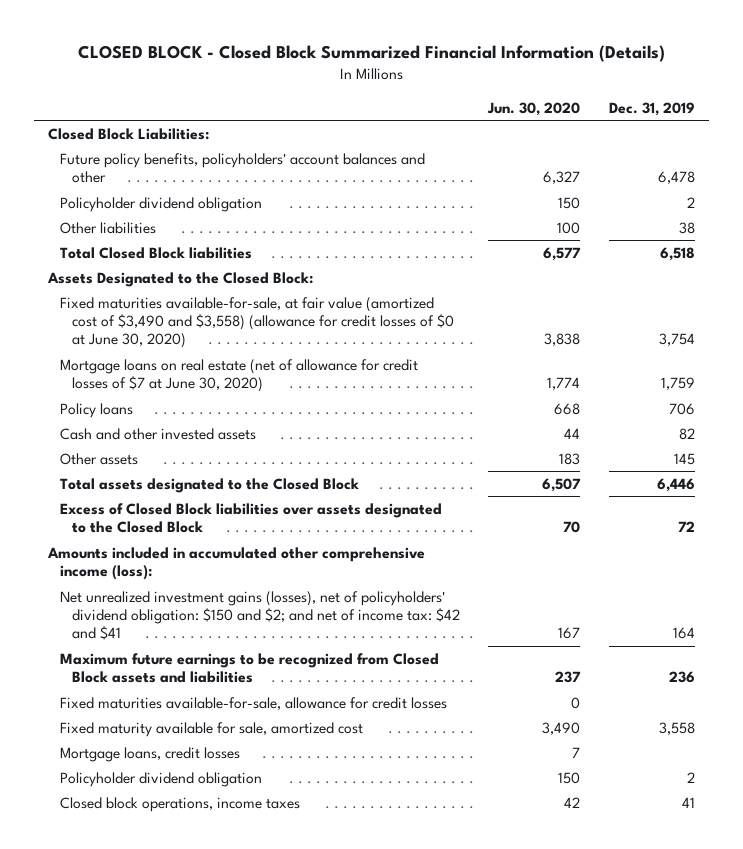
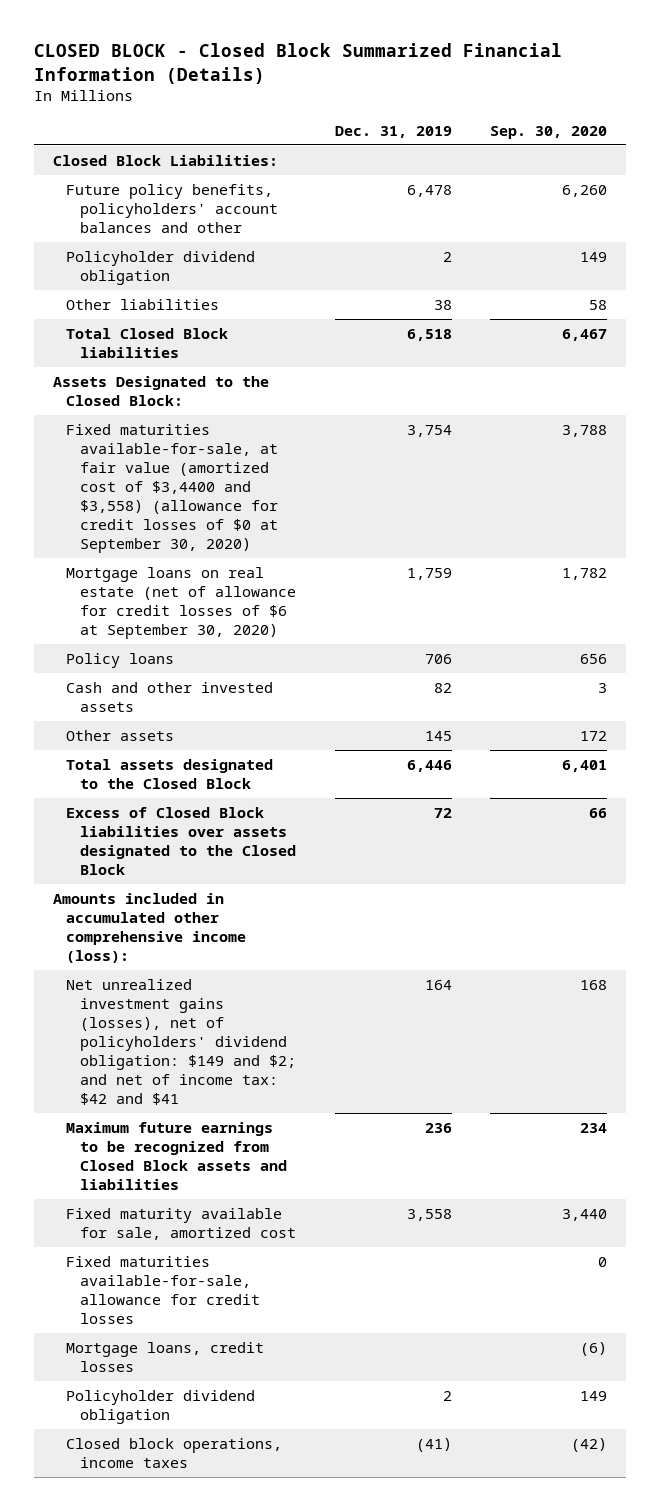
- | Jun. 30, 2020 | Dec. 31, 2019
+ | Dec. 31, 2019 | Sep. 30, 2020
- Fixed maturities available-for-sale, at fair value (amortized cost of $3,490 and $3,558) (allowance for credit losses of $0 at June 30, 2020) | 3,838 | 3,754
- Mortgage loans on real estate (net of allowance for credit losses of $7 at June 30, 2020) | 1,774 | 1,759
+ Fixed maturities available-for-sale, at fair value (amortized cost of $3,4400 and $3,558) (allowance for credit losses of $0 at September 30, 2020) | 3,754 | 3,788
+ Mortgage loans on real estate (net of allowance for credit losses of $6 at September 30, 2020) | 1,759 | 1,782
- Net unrealized investment gains (losses), net of policyholders' dividend obligation: $150 and $2; and net of income tax: $42 and $41 | 167 | 164
+ Net unrealized investment gains (losses), net of policyholders' dividend obligation: $149 and $2; and net of income tax: $42 and $41 | 164 | 168
moved down: Fixed maturities available-for-sale, allowance for credit losses | | 0
- Closed block operations, income taxes | 42 | 41
+ Closed block operations, income taxes | (41) | (42)

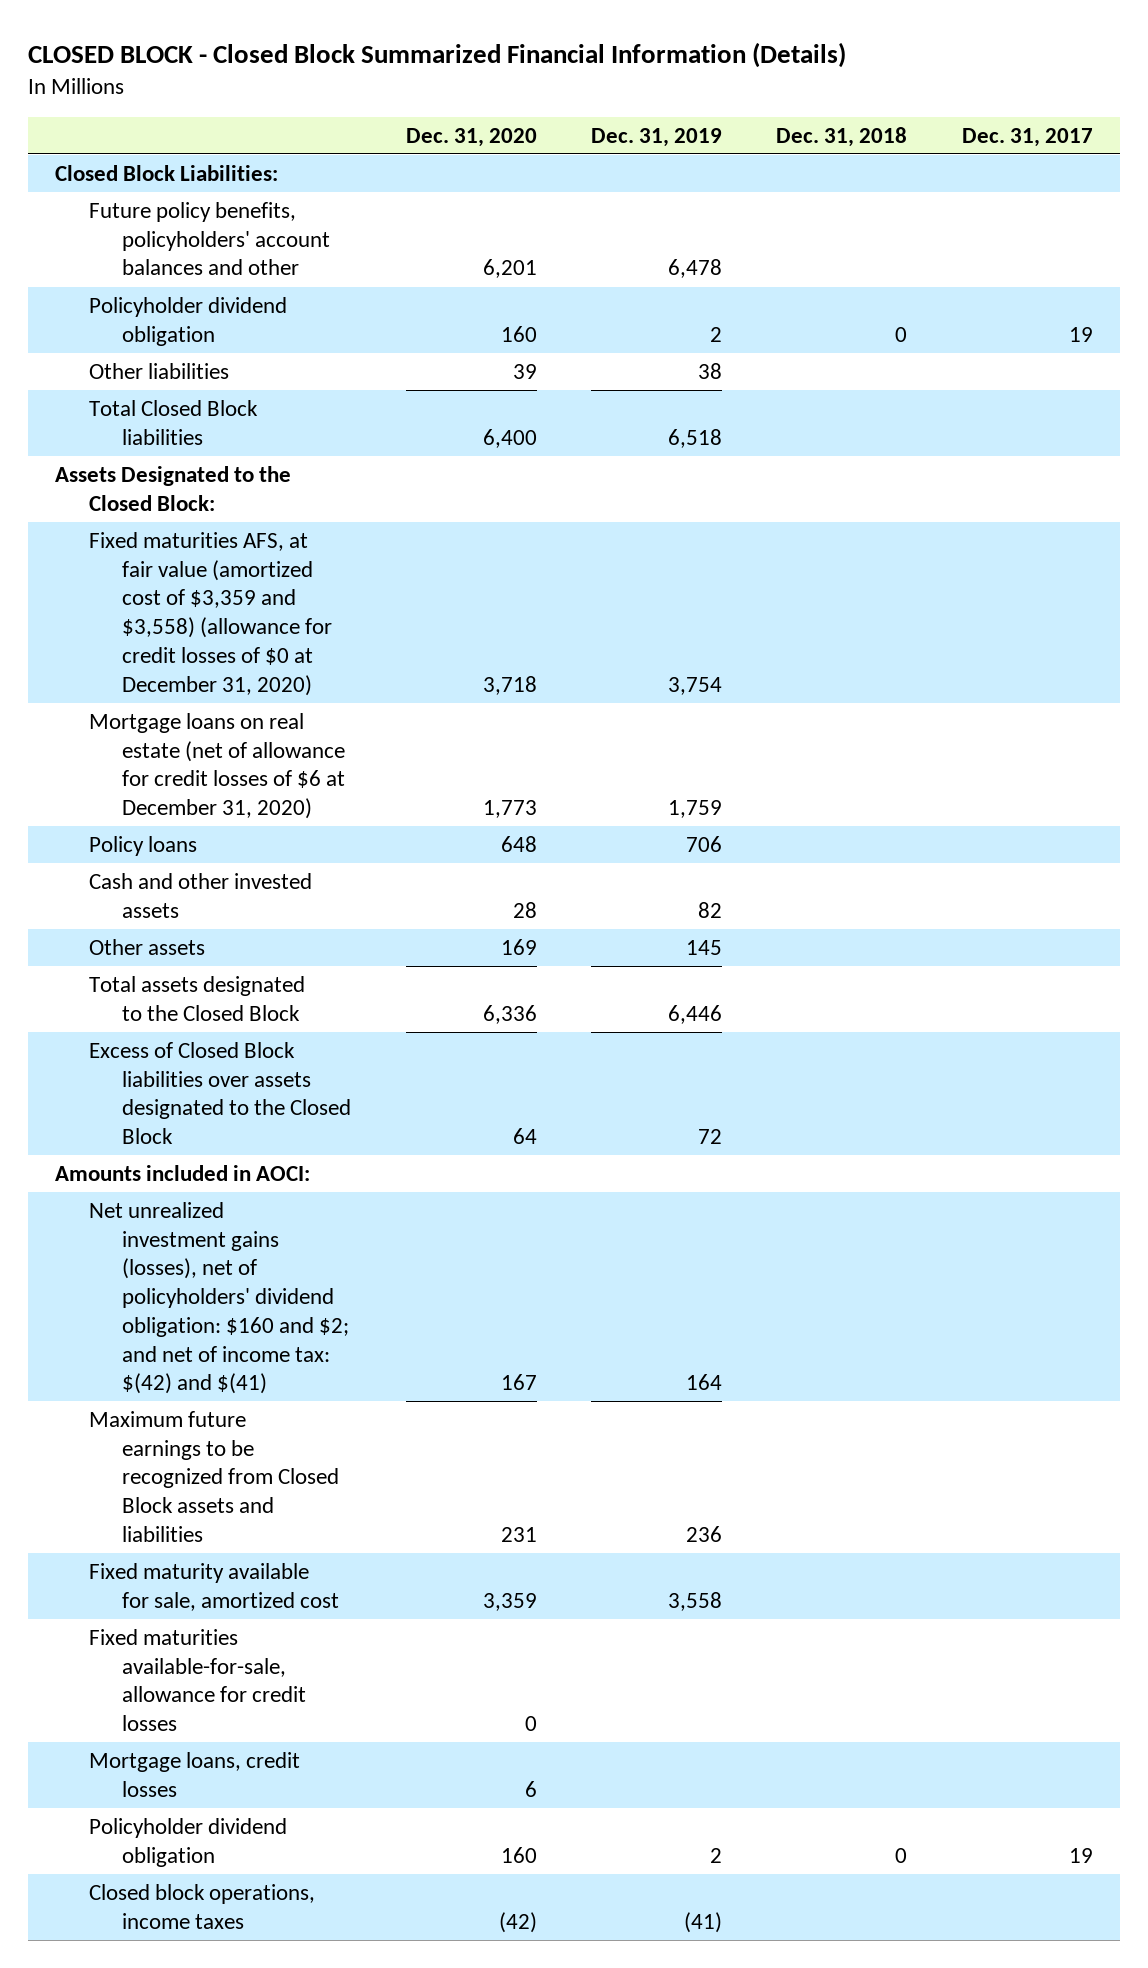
- | Dec. 31, 2019 | Sep. 30, 2020
+ | Dec. 31, 2020 | Dec. 31, 2019 | Dec. 31, 2018 | Dec. 31, 2017
- Fixed maturities available-for-sale, at fair value (amortized cost of $3,4400 and $3,558) (allowance for credit losses of $0 at September 30, 2020) | 3,754 | 3,788
- Mortgage loans on real estate (net of allowance for credit losses of $6 at September 30, 2020) | 1,759 | 1,782
+ Fixed maturities AFS, at fair value (amortized cost of $3,359 and $3,558) (allowance for credit losses of $0 at December 31, 2020) | 3,718 | 3,754 | |
+ Mortgage loans on real estate (net of allowance for credit losses of $6 at December 31, 2020) | 1,773 | 1,759 | |
- Amounts included in accumulated other comprehensive income (loss):
- Net unrealized investment gains (losses), net of policyholders' dividend obligation: $149 and $2; and net of income tax: $42 and $41 | 164 | 168
+ Amounts included in AOCI:
+ Net unrealized investment gains (losses), net of policyholders' dividend obligation: $160 and $2; and net of income tax: $(42) and $(41) | 167 | 164 | |

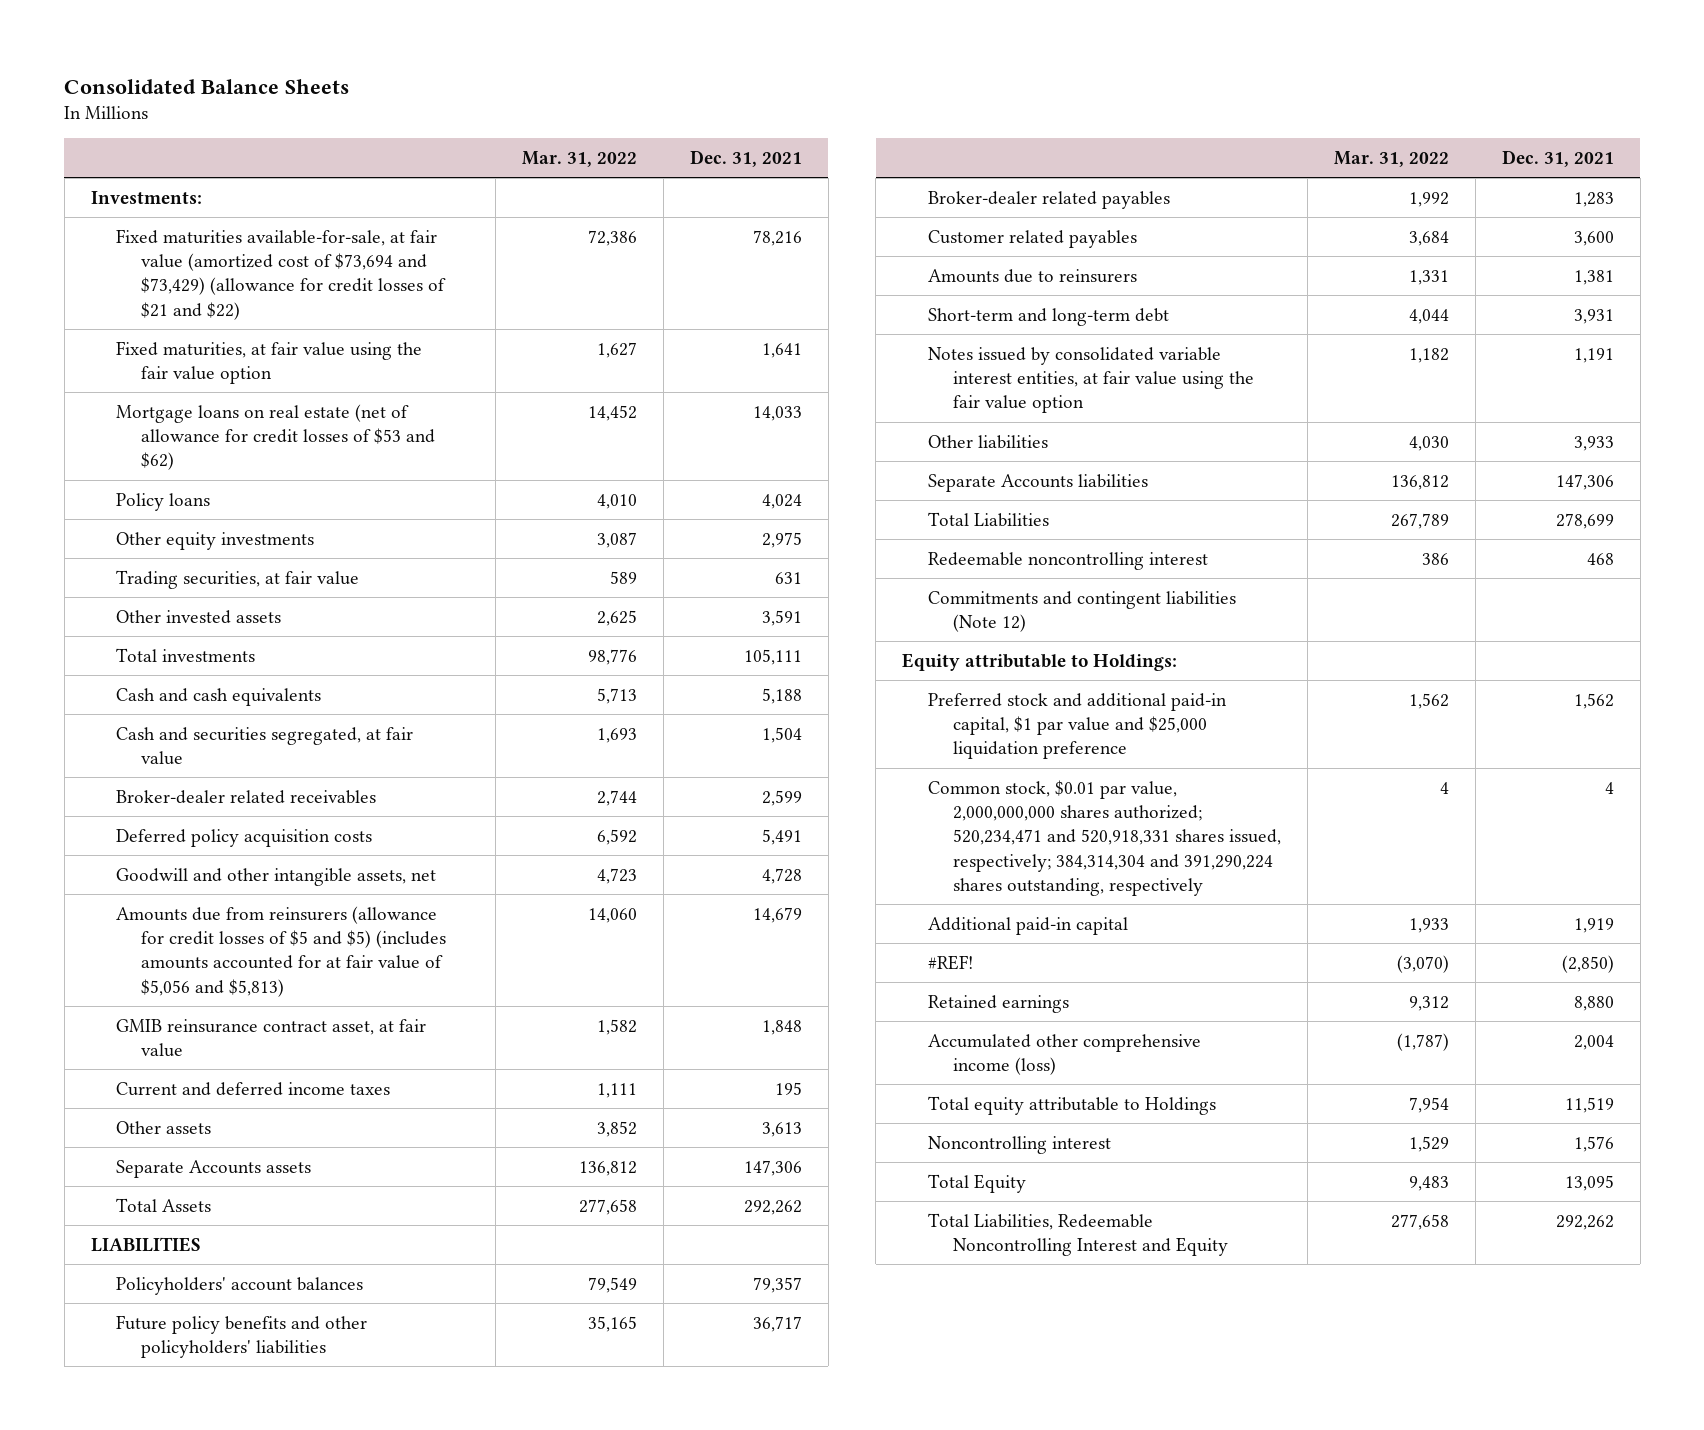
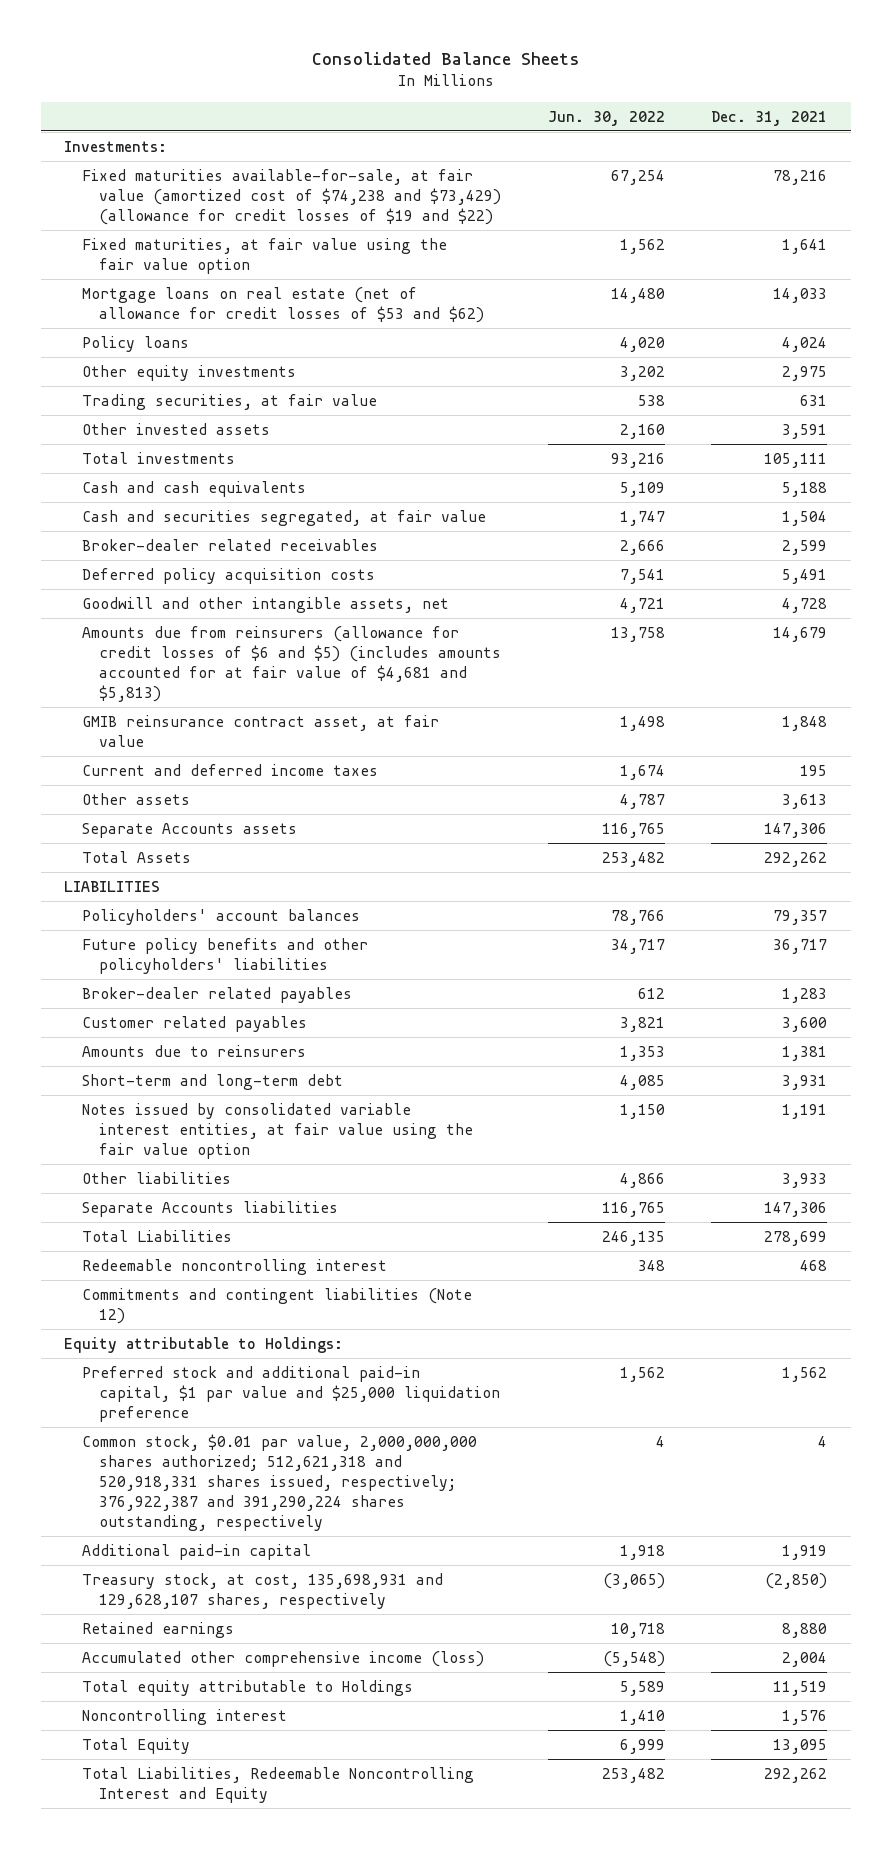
- | Mar. 31, 2022 | Dec. 31, 2021
+ | Jun. 30, 2022 | Dec. 31, 2021
- Fixed maturities available-for-sale, at fair value (amortized cost of $73,694 and $73,429) (allowance for credit losses of $21 and $22) | 72,386 | 78,216
+ Fixed maturities available-for-sale, at fair value (amortized cost of $74,238 and $73,429) (allowance for credit losses of $19 and $22) | 67,254 | 78,216
- Amounts due from reinsurers (allowance for credit losses of $5 and $5) (includes amounts accounted for at fair value of $5,056 and $5,813) | 14,060 | 14,679
+ Amounts due from reinsurers (allowance for credit losses of $6 and $5) (includes amounts accounted for at fair value of $4,681 and $5,813) | 13,758 | 14,679
- Common stock, $0.01 par value, 2,000,000,000 shares authorized; 520,234,471 and 520,918,331 shares issued, respectively; 384,314,304 and 391,290,224 shares outstanding, respectively | 4 | 4
+ Common stock, $0.01 par value, 2,000,000,000 shares authorized; 512,621,318 and 520,918,331 shares issued, respectively; 376,922,387 and 391,290,224 shares outstanding, respectively | 4 | 4
- #REF! | (3,070) | (2,850)
+ Treasury stock, at cost, 135,698,931 and 129,628,107 shares, respectively | (3,065) | (2,850)

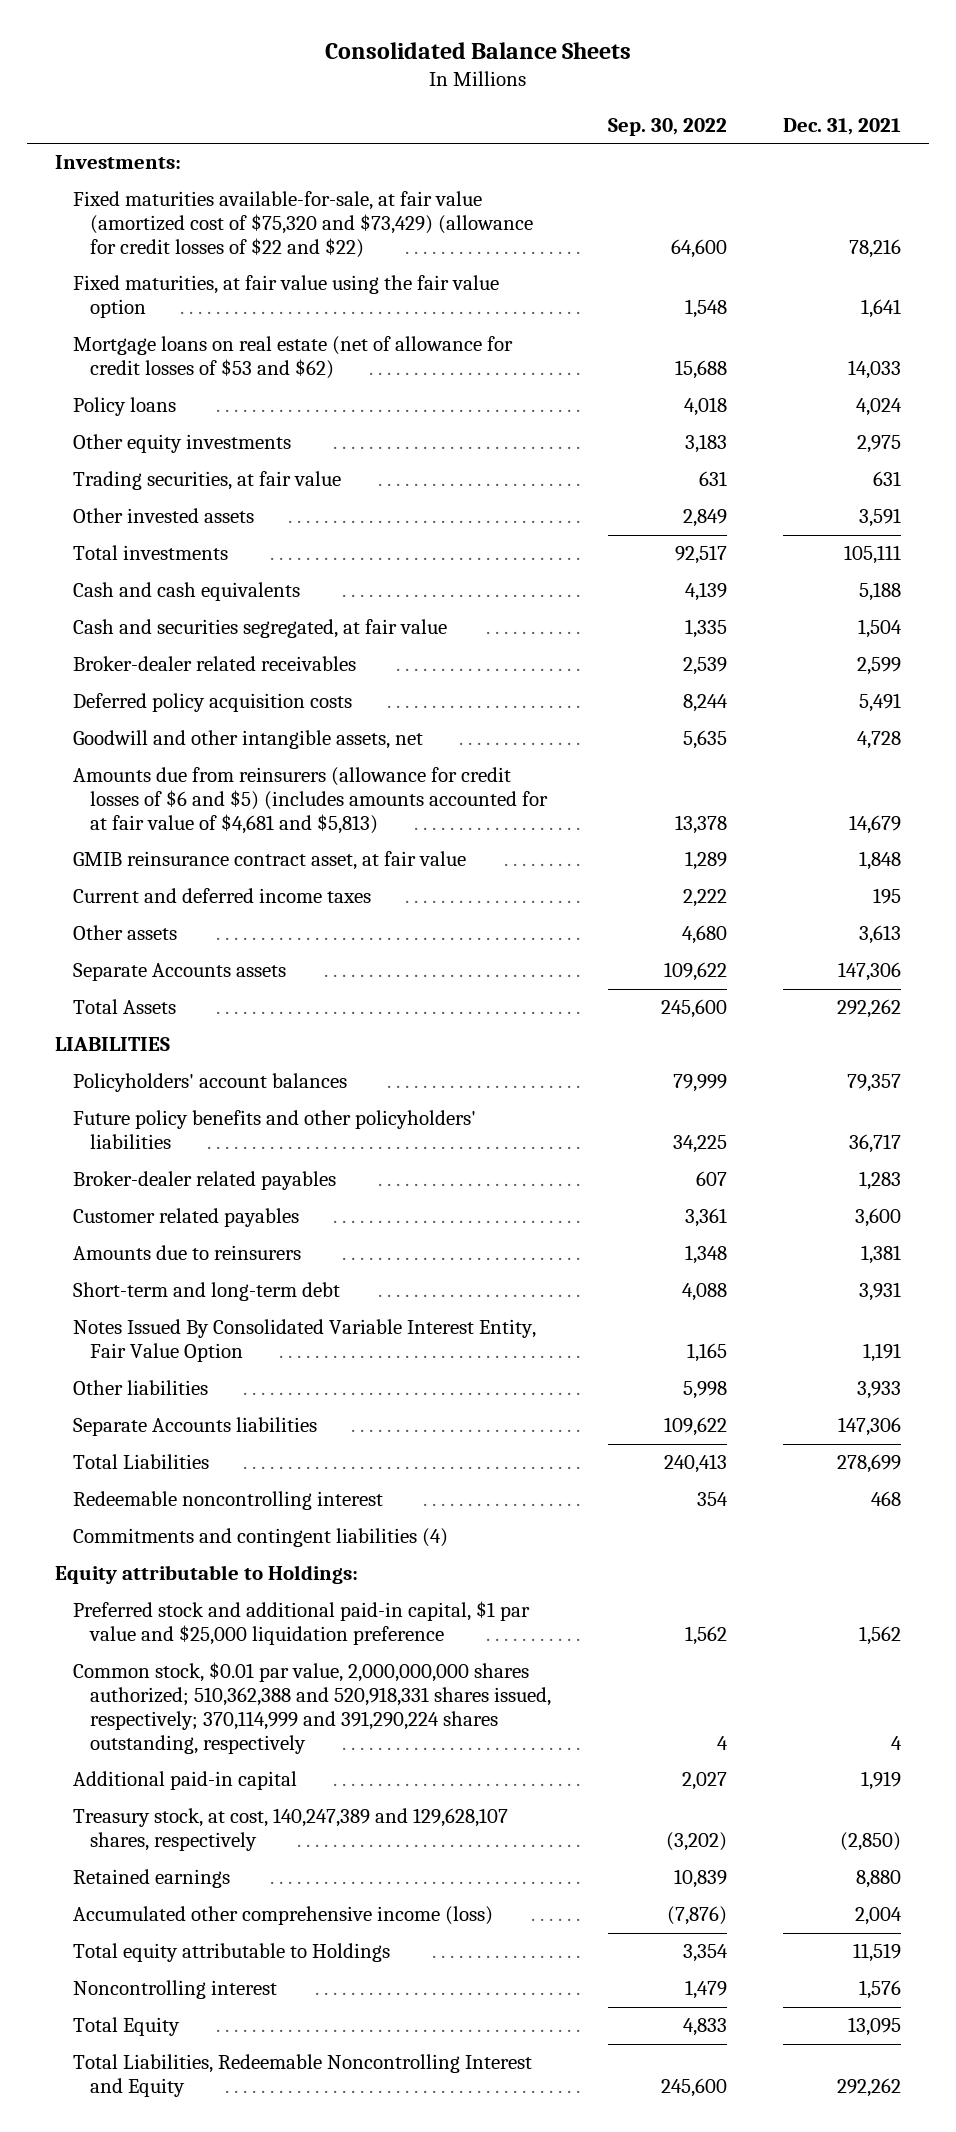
- | Jun. 30, 2022 | Dec. 31, 2021
+ | Sep. 30, 2022 | Dec. 31, 2021
- Fixed maturities available-for-sale, at fair value (amortized cost of $74,238 and $73,429) (allowance for credit losses of $19 and $22) | 67,254 | 78,216
+ Fixed maturities available-for-sale, at fair value (amortized cost of $75,320 and $73,429) (allowance for credit losses of $22 and $22) | 64,600 | 78,216
- Notes issued by consolidated variable interest entities, at fair value using the fair value option | 1,150 | 1,191
+ Notes Issued By Consolidated Variable Interest Entity, Fair Value Option | 1,165 | 1,191
- Commitments and contingent liabilities (Note 12)
+ Commitments and contingent liabilities (4)
- Common stock, $0.01 par value, 2,000,000,000 shares authorized; 512,621,318 and 520,918,331 shares issued, respectively; 376,922,387 and 391,290,224 shares outstanding, respectively | 4 | 4
+ Common stock, $0.01 par value, 2,000,000,000 shares authorized; 510,362,388 and 520,918,331 shares issued, respectively; 370,114,999 and 391,290,224 shares outstanding, respectively | 4 | 4
- Treasury stock, at cost, 135,698,931 and 129,628,107 shares, respectively | (3,065) | (2,850)
+ Treasury stock, at cost, 140,247,389 and 129,628,107 shares, respectively | (3,202) | (2,850)

